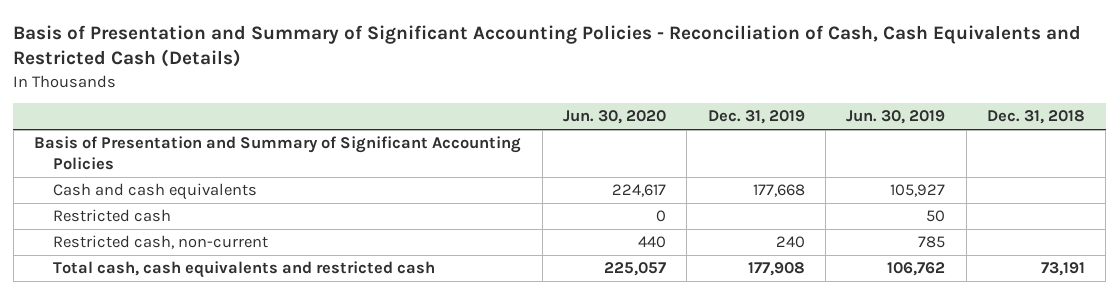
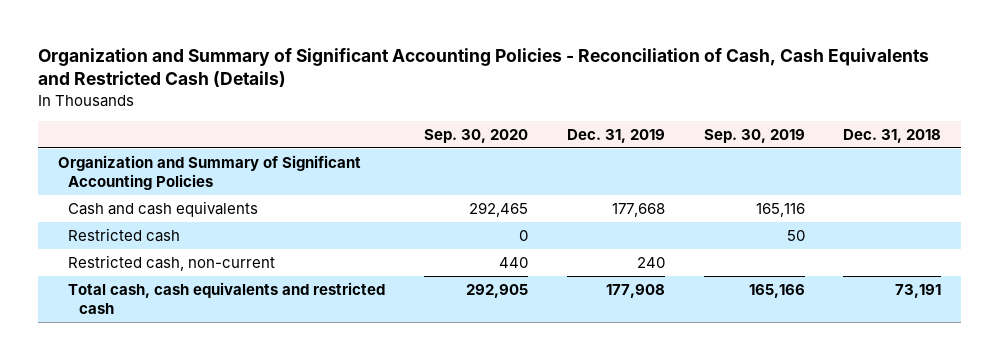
- Basis of Presentation and Summary of Significant Accounting Policies - Reconciliation of Cash, Cash Equivalents and Restricted Cash (Details)
+ Organization and Summary of Significant Accounting Policies - Reconciliation of Cash, Cash Equivalents and Restricted Cash (Details)
- | Jun. 30, 2020 | Dec. 31, 2019 | Jun. 30, 2019 | Dec. 31, 2018
+ | Sep. 30, 2020 | Dec. 31, 2019 | Sep. 30, 2019 | Dec. 31, 2018
- Basis of Presentation and Summary of Significant Accounting Policies
+ Organization and Summary of Significant Accounting Policies

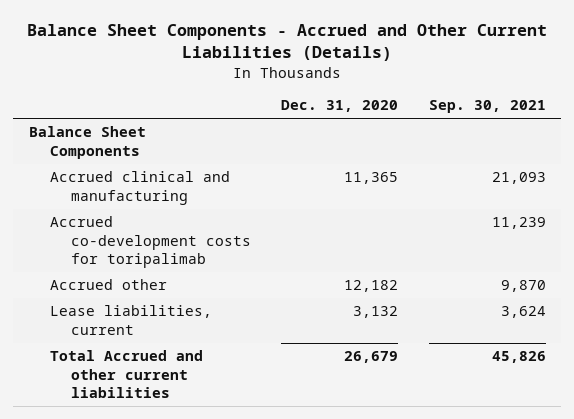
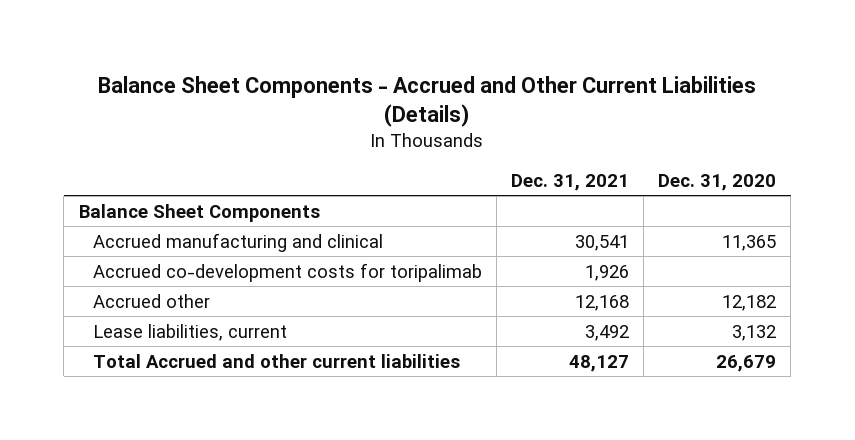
- | Dec. 31, 2020 | Sep. 30, 2021
+ | Dec. 31, 2021 | Dec. 31, 2020
- Accrued clinical and manufacturing | 11,365 | 21,093
+ Accrued manufacturing and clinical | 30,541 | 11,365

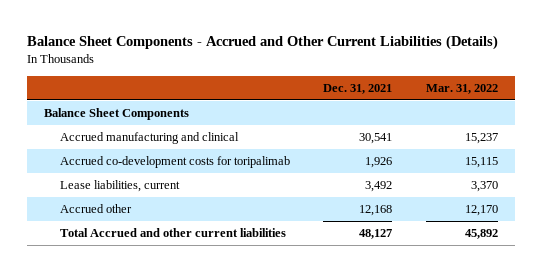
- | Dec. 31, 2021 | Dec. 31, 2020
+ | Dec. 31, 2021 | Mar. 31, 2022
moved down: Accrued other | 12,168 | 12,170

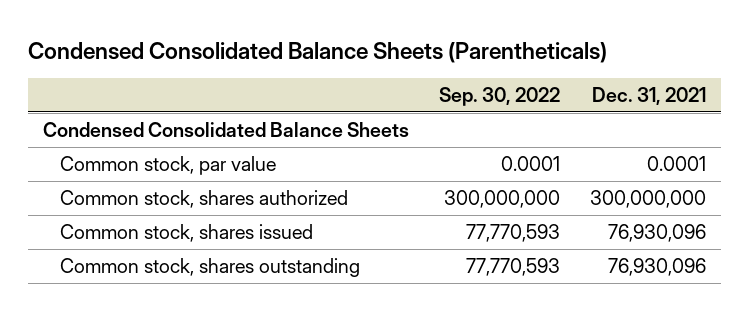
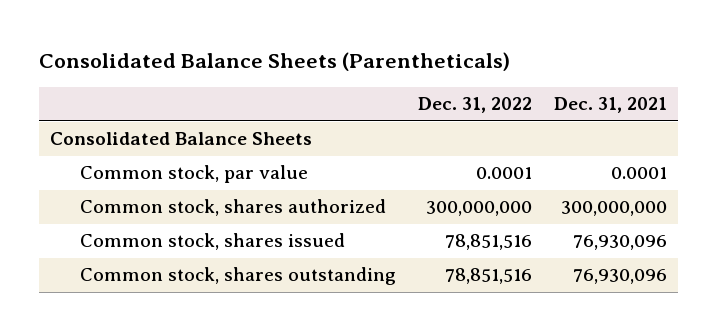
- Condensed Consolidated Balance Sheets (Parentheticals)
+ Consolidated Balance Sheets (Parentheticals)
- | Sep. 30, 2022 | Dec. 31, 2021
+ | Dec. 31, 2022 | Dec. 31, 2021
- Condensed Consolidated Balance Sheets
+ Consolidated Balance Sheets

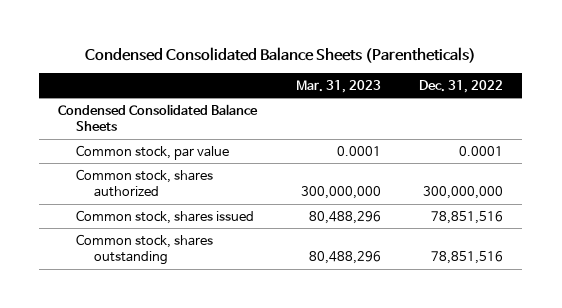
- Consolidated Balance Sheets (Parentheticals)
+ Condensed Consolidated Balance Sheets (Parentheticals)
- | Dec. 31, 2022 | Dec. 31, 2021
+ | Mar. 31, 2023 | Dec. 31, 2022
- Consolidated Balance Sheets
+ Condensed Consolidated Balance Sheets

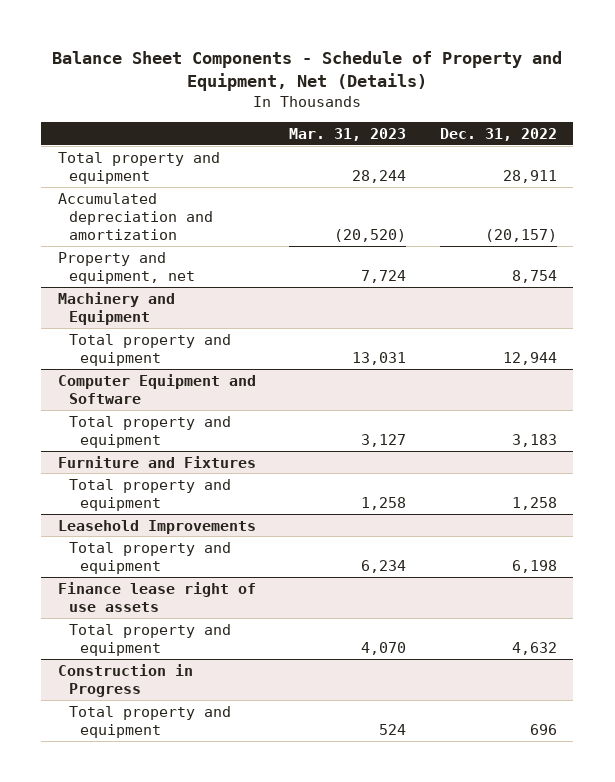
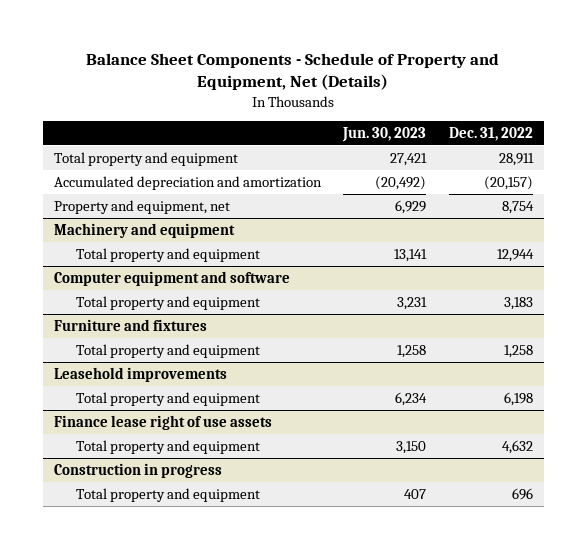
- | Mar. 31, 2023 | Dec. 31, 2022
+ | Jun. 30, 2023 | Dec. 31, 2022
- Machinery and Equipment
+ Machinery and equipment
- Computer Equipment and Software
+ Computer equipment and software
- Furniture and Fixtures
+ Furniture and fixtures
- Leasehold Improvements
+ Leasehold improvements
- Construction in Progress
+ Construction in progress

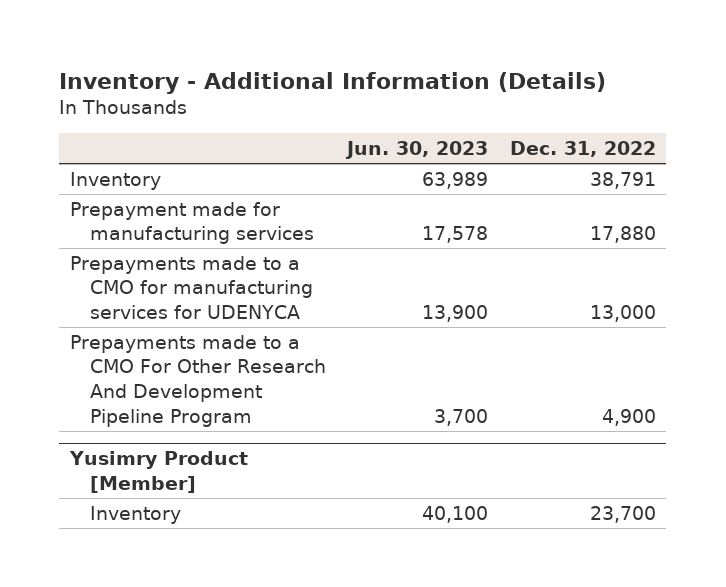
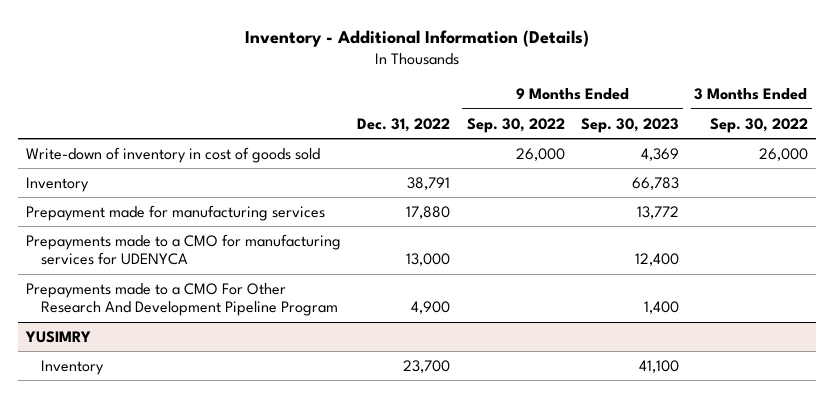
- | Jun. 30, 2023 | Dec. 31, 2022
+ | Dec. 31, 2022 | 9 Months Ended Sep. 30, 2022 | 9 Months Ended Sep. 30, 2023 | 3 Months Ended Sep. 30, 2022
+ Write-down of inventory in cost of goods sold | | 26,000 | 4,369 | 26,000
- Yusimry Product [Member]
+ YUSIMRY

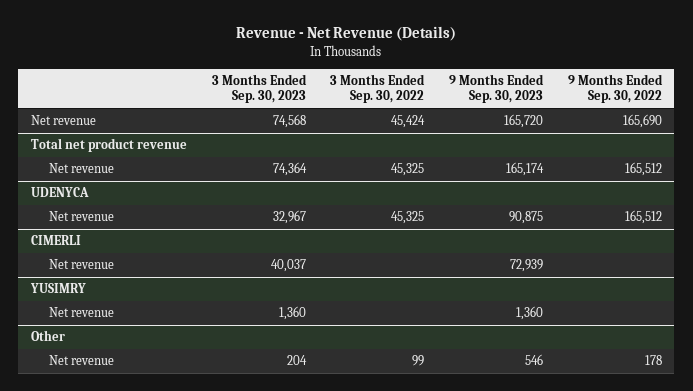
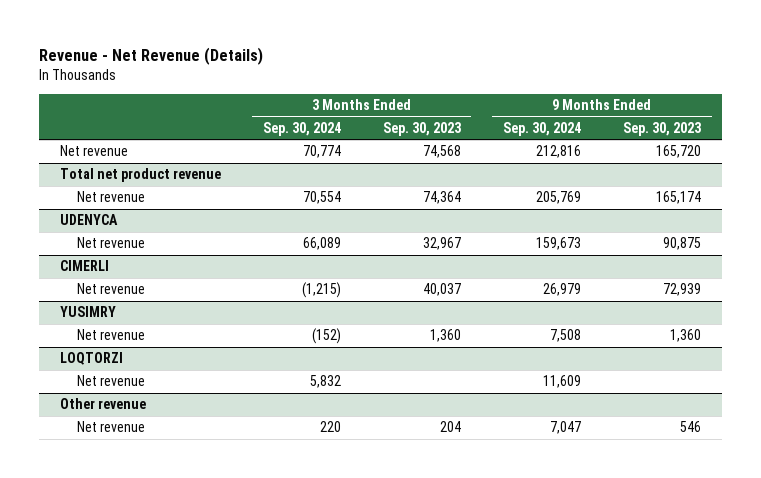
- | 3 Months Ended Sep. 30, 2023 | 3 Months Ended Sep. 30, 2022 | 9 Months Ended Sep. 30, 2023 | 9 Months Ended Sep. 30, 2022
+ | 3 Months Ended Sep. 30, 2024 | 3 Months Ended Sep. 30, 2023 | 9 Months Ended Sep. 30, 2024 | 9 Months Ended Sep. 30, 2023
- Other
+ LOQTORZI
+ Net revenue | 5,832 | | 11,609 |
+ Other revenue

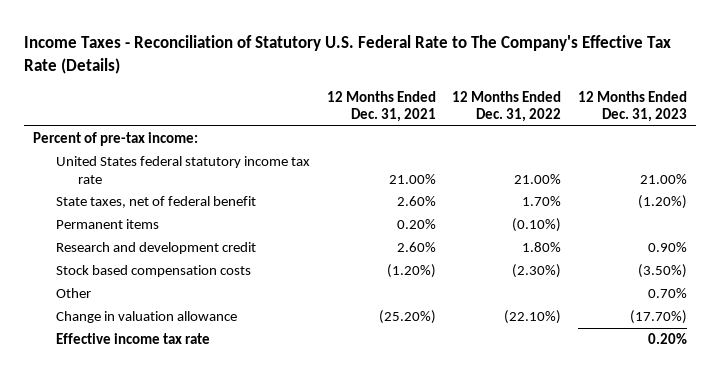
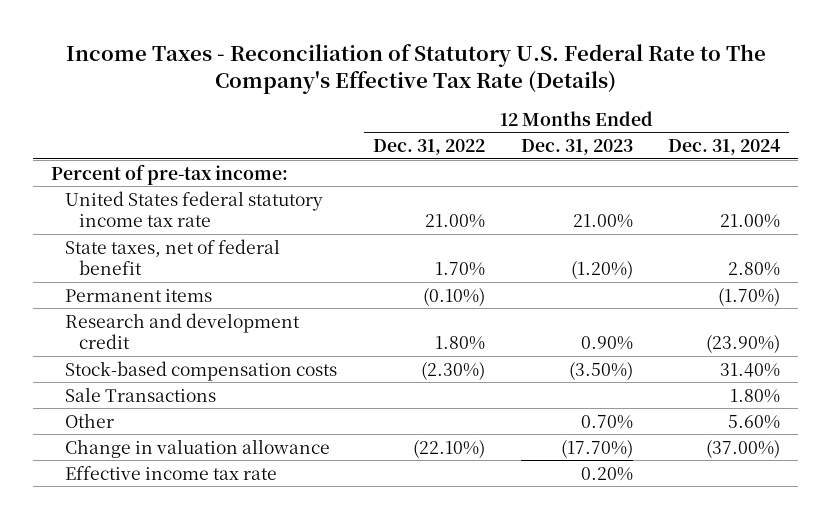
- | 12 Months Ended Dec. 31, 2021 | 12 Months Ended Dec. 31, 2022 | 12 Months Ended Dec. 31, 2023
+ | 12 Months Ended Dec. 31, 2022 | 12 Months Ended Dec. 31, 2023 | 12 Months Ended Dec. 31, 2024
- Stock based compensation costs | (1.20%) | (2.30%) | (3.50%)
+ Stock-based compensation costs | (2.30%) | (3.50%) | 31.40%
+ Sale Transactions | | | 1.80%

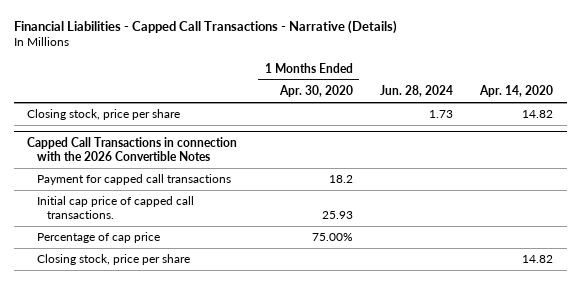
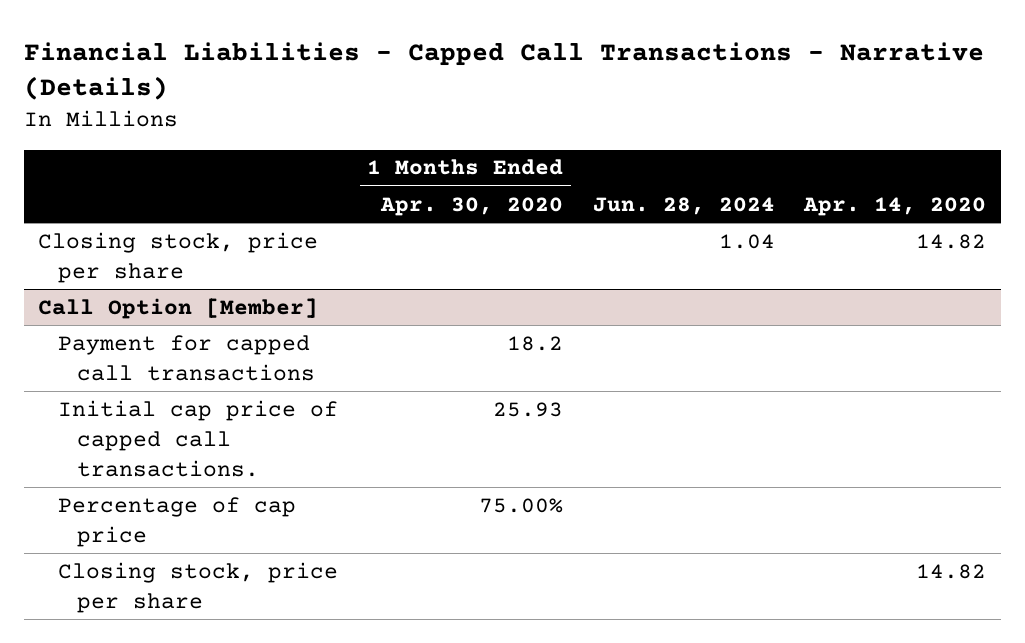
- Closing stock, price per share | | 1.73 | 14.82
- Capped Call Transactions in connection with the 2026 Convertible Notes
+ Closing stock, price per share | | 1.04 | 14.82
+ Call Option [Member]

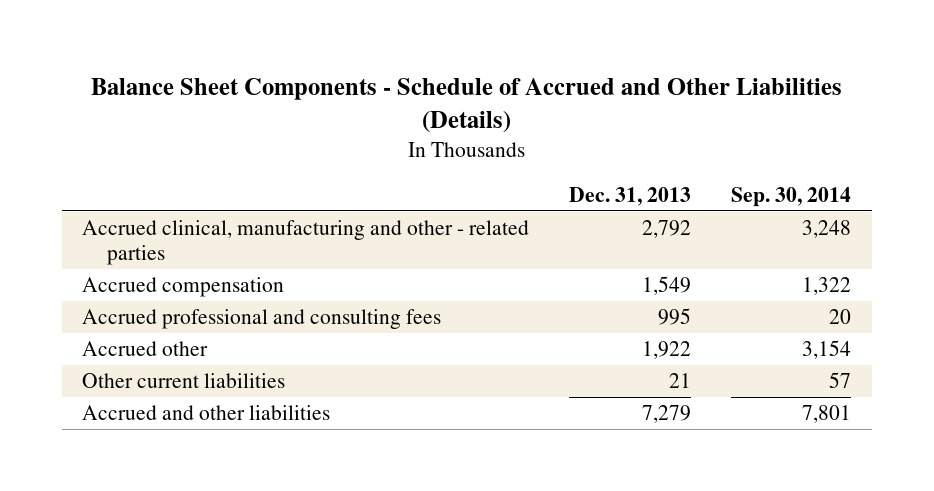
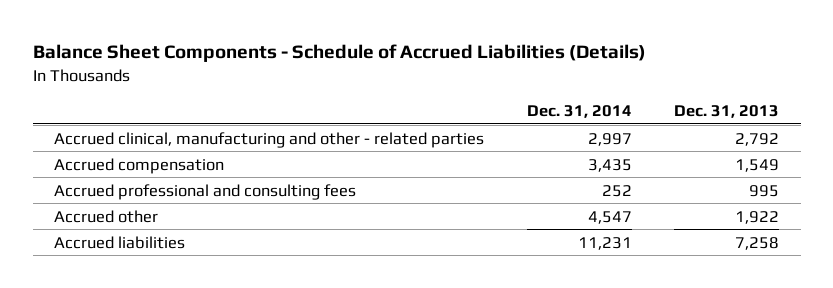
- Balance Sheet Components - Schedule of Accrued and Other Liabilities (Details)
+ Balance Sheet Components - Schedule of Accrued Liabilities (Details)
- | Dec. 31, 2013 | Sep. 30, 2014
+ | Dec. 31, 2014 | Dec. 31, 2013
- Other current liabilities | 21 | 57
- Accrued and other liabilities | 7,279 | 7,801
+ Accrued liabilities | 11,231 | 7,258

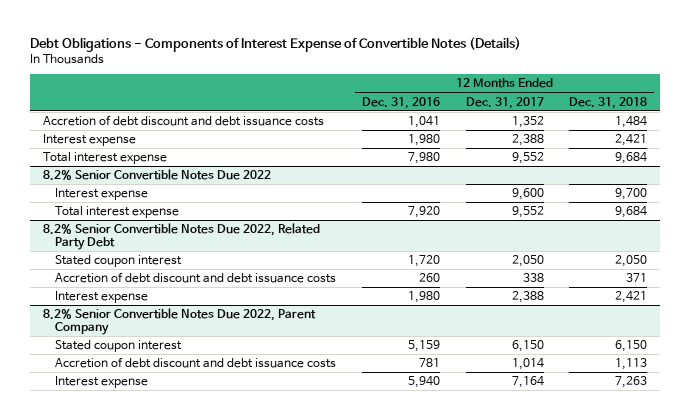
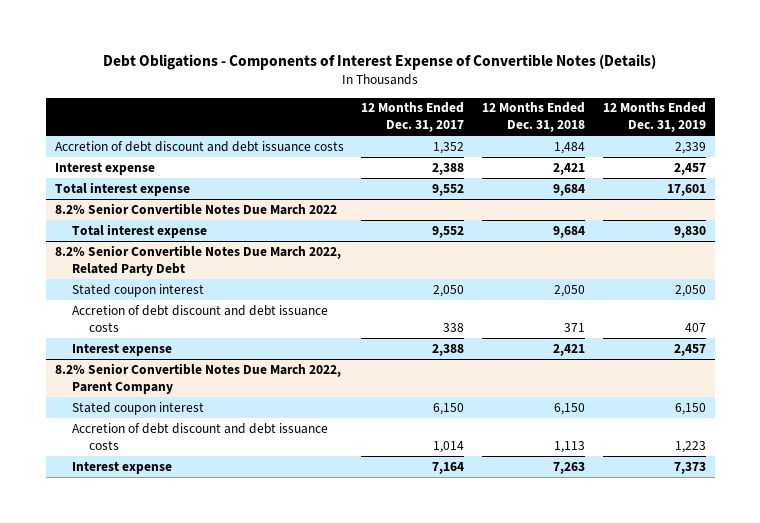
- | 12 Months Ended Dec. 31, 2016 | 12 Months Ended Dec. 31, 2017 | 12 Months Ended Dec. 31, 2018
+ | 12 Months Ended Dec. 31, 2017 | 12 Months Ended Dec. 31, 2018 | 12 Months Ended Dec. 31, 2019
- 8.2% Senior Convertible Notes Due 2022
- Interest expense | | 9,600 | 9,700
+ 8.2% Senior Convertible Notes Due March 2022
- 8.2% Senior Convertible Notes Due 2022, Related Party Debt
+ 8.2% Senior Convertible Notes Due March 2022, Related Party Debt
- 8.2% Senior Convertible Notes Due 2022, Parent Company
+ 8.2% Senior Convertible Notes Due March 2022, Parent Company

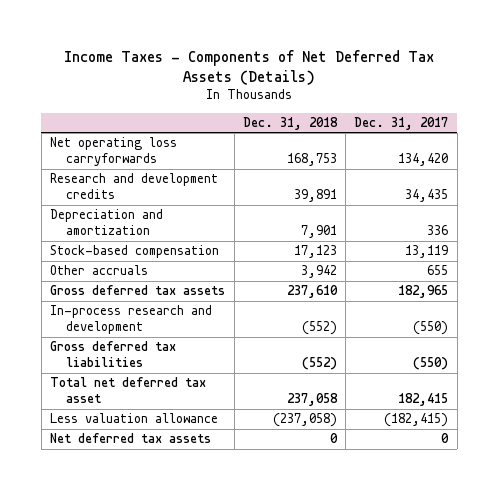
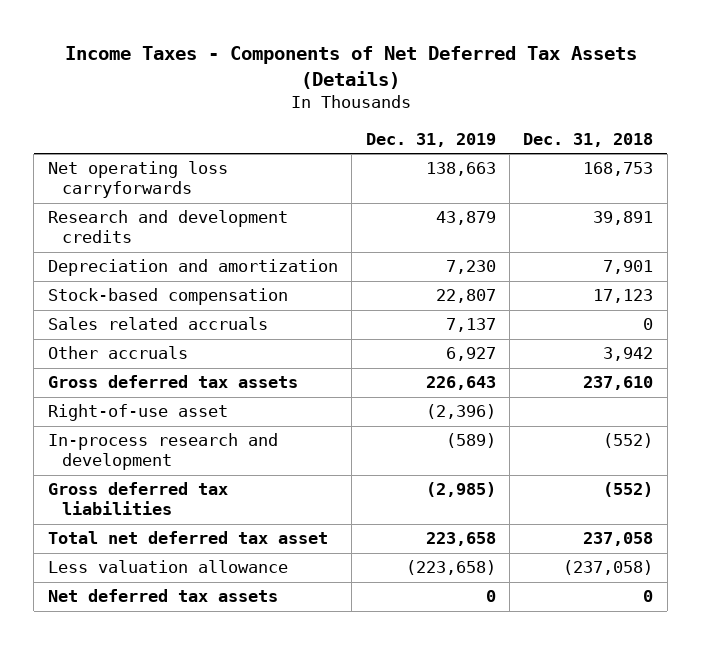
- | Dec. 31, 2018 | Dec. 31, 2017
+ | Dec. 31, 2019 | Dec. 31, 2018
+ Sales related accruals | 7,137 | 0
+ Right-of-use asset | (2,396) |

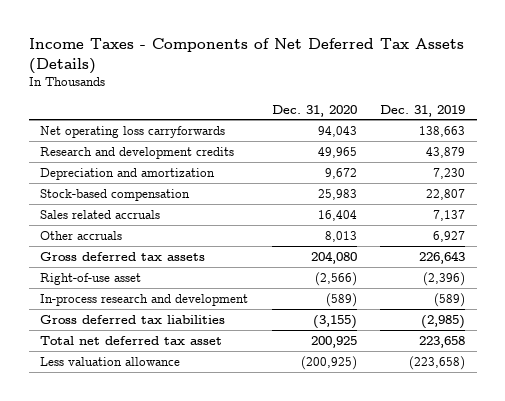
- | Dec. 31, 2019 | Dec. 31, 2018
+ | Dec. 31, 2020 | Dec. 31, 2019
- Net deferred tax assets | 0 | 0

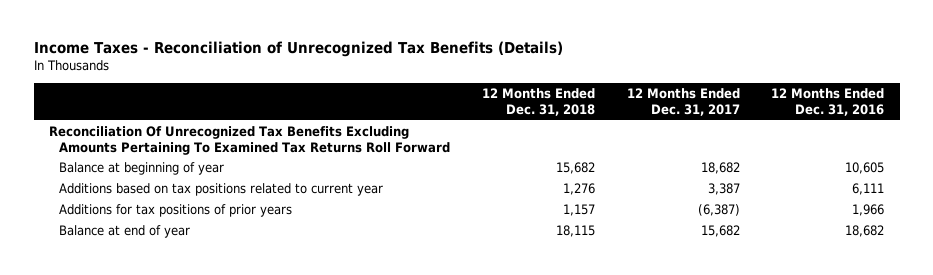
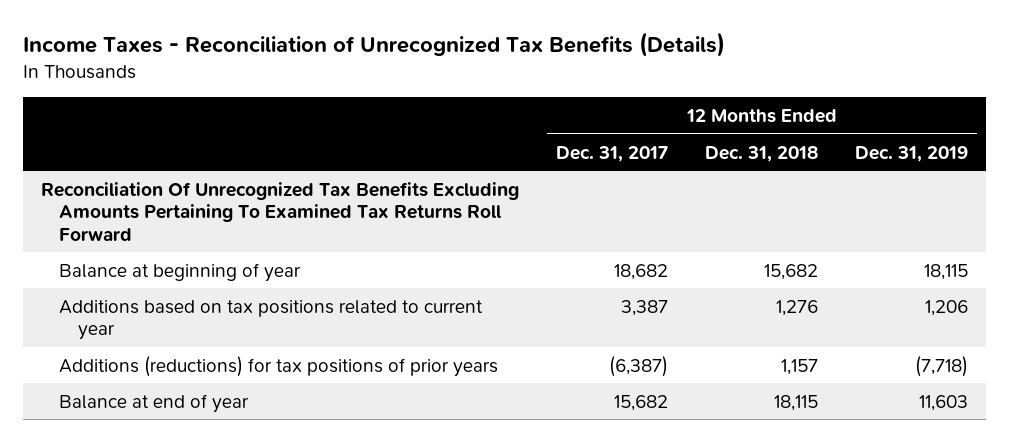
- | 12 Months Ended Dec. 31, 2018 | 12 Months Ended Dec. 31, 2017 | 12 Months Ended Dec. 31, 2016
+ | 12 Months Ended Dec. 31, 2017 | 12 Months Ended Dec. 31, 2018 | 12 Months Ended Dec. 31, 2019
- Additions for tax positions of prior years | 1,157 | (6,387) | 1,966
+ Additions (reductions) for tax positions of prior years | (6,387) | 1,157 | (7,718)

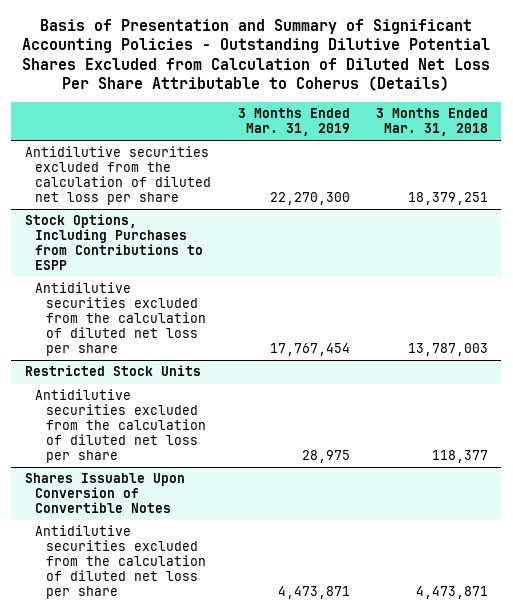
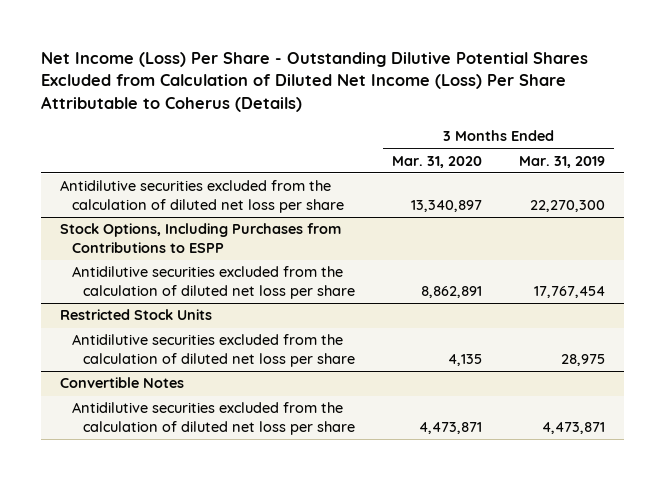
- Basis of Presentation and Summary of Significant Accounting Policies - Outstanding Dilutive Potential Shares Excluded from Calculation of Diluted Net Loss Per Share Attributable to Coherus (Details)
+ Net Income (Loss) Per Share - Outstanding Dilutive Potential Shares Excluded from Calculation of Diluted Net Income (Loss) Per Share Attributable to Coherus (Details)
- | 3 Months Ended Mar. 31, 2019 | 3 Months Ended Mar. 31, 2018
+ | 3 Months Ended Mar. 31, 2020 | 3 Months Ended Mar. 31, 2019
- Shares Issuable Upon Conversion of Convertible Notes
+ Convertible Notes

